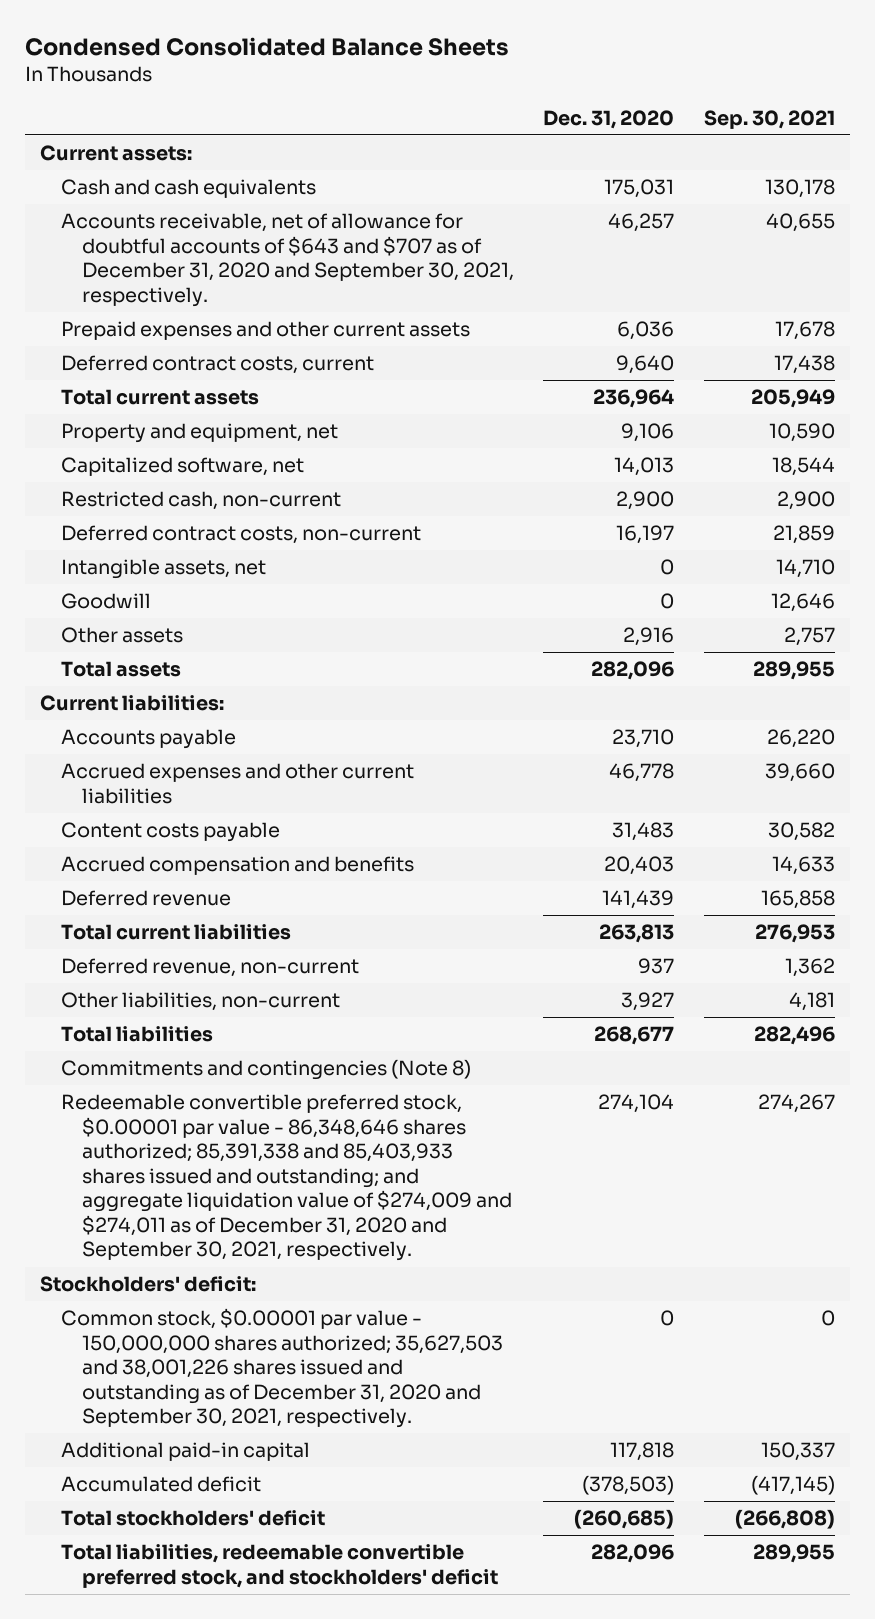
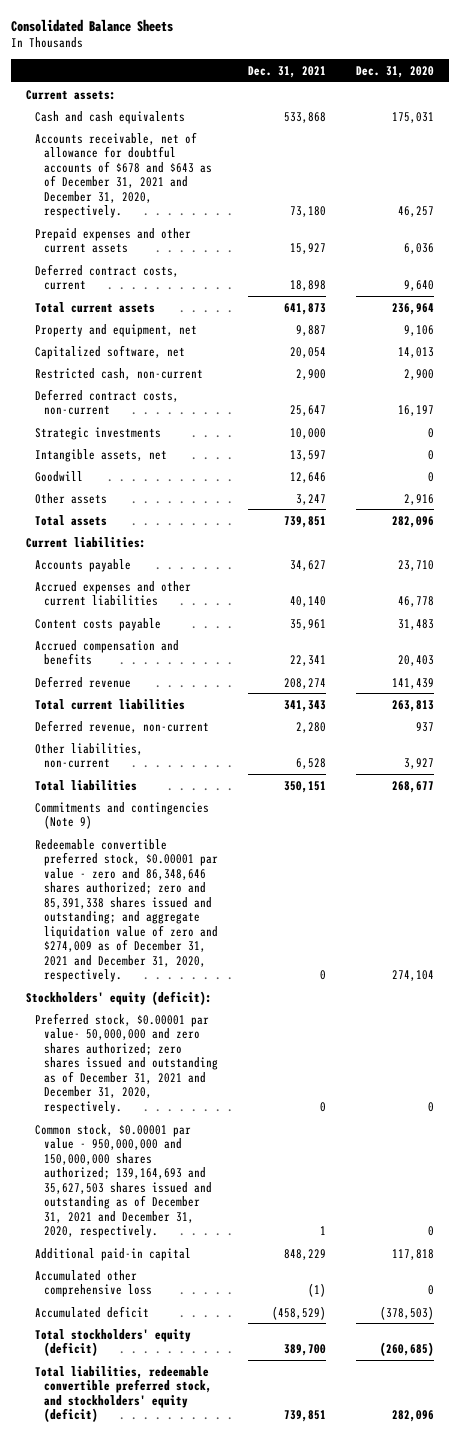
- Condensed Consolidated Balance Sheets
+ Consolidated Balance Sheets
- | Dec. 31, 2020 | Sep. 30, 2021
+ | Dec. 31, 2021 | Dec. 31, 2020
- Accounts receivable, net of allowance for doubtful accounts of $643 and $707 as of December 31, 2020 and September 30, 2021, respectively. | 46,257 | 40,655
+ Accounts receivable, net of allowance for doubtful accounts of $678 and $643 as of December 31, 2021 and December 31, 2020, respectively. | 73,180 | 46,257
+ Strategic investments | 10,000 | 0
- Commitments and contingencies (Note 8)
- Redeemable convertible preferred stock, $0.00001 par value - 86,348,646 shares authorized; 85,391,338 and 85,403,933 shares issued and outstanding; and aggregate liquidation value of $274,009 and $274,011 as of December 31, 2020 and September 30, 2021, respectively. | 274,104 | 274,267
- Stockholders' deficit:
- Common stock, $0.00001 par value - 150,000,000 shares authorized; 35,627,503 and 38,001,226 shares issued and outstanding as of December 31, 2020 and September 30, 2021, respectively. | 0 | 0
+ Commitments and contingencies (Note 9)
+ Redeemable convertible preferred stock, $0.00001 par value - zero and 86,348,646 shares authorized; zero and 85,391,338 shares issued and outstanding; and aggregate liquidation value of zero and $274,009 as of December 31, 2021 and December 31, 2020, respectively. | 0 | 274,104
+ Stockholders' equity (deficit):
+ Preferred stock, $0.00001 par value- 50,000,000 and zero shares authorized; zero shares issued and outstanding as of December 31, 2021 and December 31, 2020, respectively. | 0 | 0
+ Common stock, $0.00001 par value - 950,000,000 and 150,000,000 shares authorized; 139,164,693 and 35,627,503 shares issued and outstanding as of December 31, 2021 and December 31, 2020, respectively. | 1 | 0
+ Accumulated other comprehensive loss | (1) | 0
- Total stockholders' deficit | (260,685) | (266,808)
- Total liabilities, redeemable convertible preferred stock, and stockholders' deficit | 282,096 | 289,955
+ Total stockholders' equity (deficit) | 389,700 | (260,685)
+ Total liabilities, redeemable convertible preferred stock, and stockholders' equity (deficit) | 739,851 | 282,096

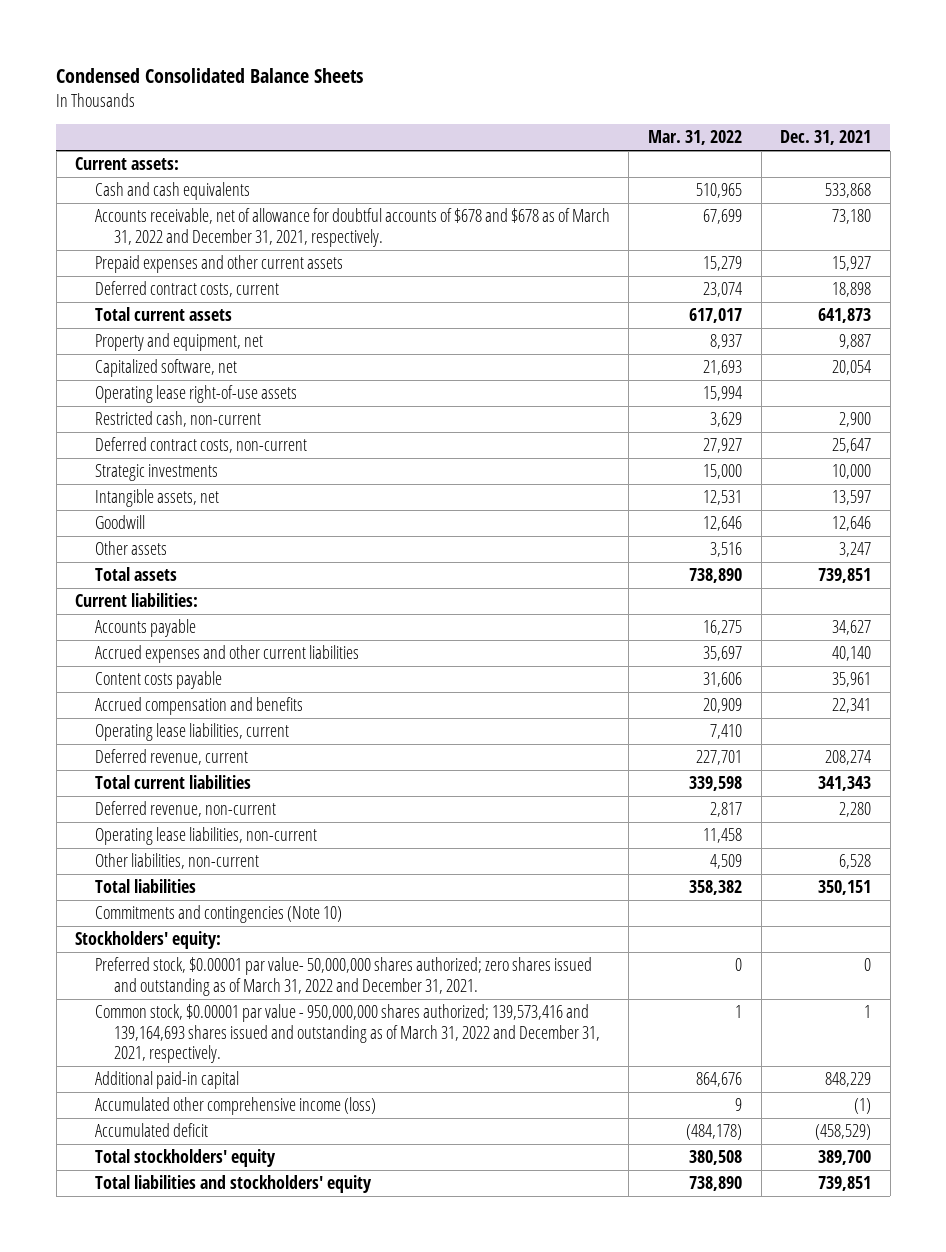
- Consolidated Balance Sheets
+ Condensed Consolidated Balance Sheets
- | Dec. 31, 2021 | Dec. 31, 2020
+ | Mar. 31, 2022 | Dec. 31, 2021
- Accounts receivable, net of allowance for doubtful accounts of $678 and $643 as of December 31, 2021 and December 31, 2020, respectively. | 73,180 | 46,257
+ Accounts receivable, net of allowance for doubtful accounts of $678 and $678 as of March 31, 2022 and December 31, 2021, respectively. | 67,699 | 73,180
+ Operating lease right-of-use assets | 15,994 |
- Deferred revenue | 208,274 | 141,439
+ Operating lease liabilities, current | 7,410 |
+ Deferred revenue, current | 227,701 | 208,274
+ Operating lease liabilities, non-current | 11,458 |
- Commitments and contingencies (Note 9)
- Redeemable convertible preferred stock, $0.00001 par value - zero and 86,348,646 shares authorized; zero and 85,391,338 shares issued and outstanding; and aggregate liquidation value of zero and $274,009 as of December 31, 2021 and December 31, 2020, respectively. | 0 | 274,104
- Stockholders' equity (deficit):
- Preferred stock, $0.00001 par value- 50,000,000 and zero shares authorized; zero shares issued and outstanding as of December 31, 2021 and December 31, 2020, respectively. | 0 | 0
- Common stock, $0.00001 par value - 950,000,000 and 150,000,000 shares authorized; 139,164,693 and 35,627,503 shares issued and outstanding as of December 31, 2021 and December 31, 2020, respectively. | 1 | 0
+ Commitments and contingencies (Note 10)
+ Stockholders' equity:
+ Preferred stock, $0.00001 par value- 50,000,000 shares authorized; zero shares issued and outstanding as of March 31, 2022 and December 31, 2021. | 0 | 0
+ Common stock, $0.00001 par value - 950,000,000 shares authorized; 139,573,416 and 139,164,693 shares issued and outstanding as of March 31, 2022 and December 31, 2021, respectively. | 1 | 1
- Accumulated other comprehensive loss | (1) | 0
+ Accumulated other comprehensive income (loss) | 9 | (1)
- Total stockholders' equity (deficit) | 389,700 | (260,685)
- Total liabilities, redeemable convertible preferred stock, and stockholders' equity (deficit) | 739,851 | 282,096
+ Total stockholders' equity | 380,508 | 389,700
+ Total liabilities and stockholders' equity | 738,890 | 739,851

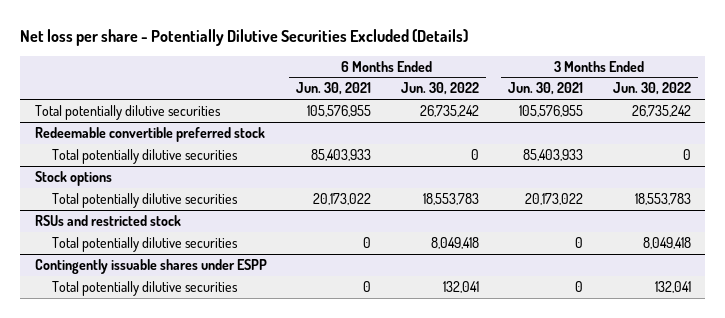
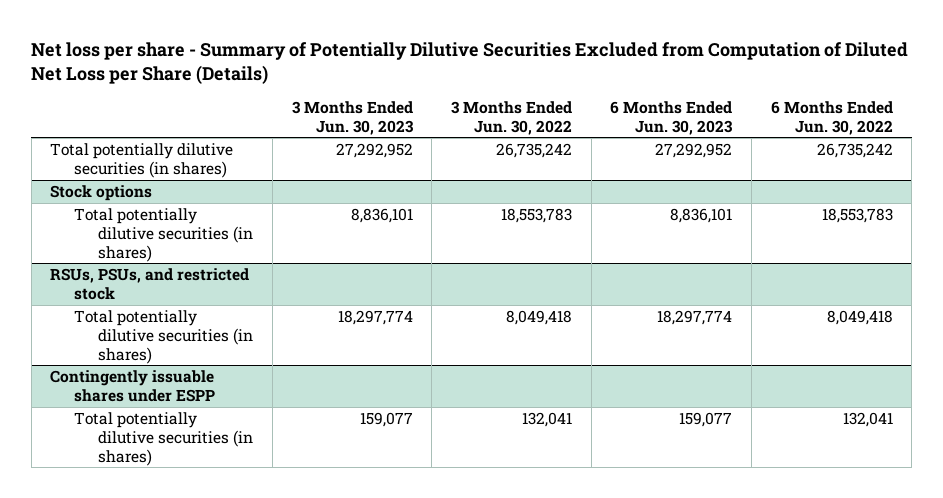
- Net loss per share - Potentially Dilutive Securities Excluded (Details)
+ Net loss per share - Summary of Potentially Dilutive Securities Excluded from Computation of Diluted Net Loss per Share (Details)
- | 6 Months Ended Jun. 30, 2021 | 6 Months Ended Jun. 30, 2022 | 3 Months Ended Jun. 30, 2021 | 3 Months Ended Jun. 30, 2022
+ | 3 Months Ended Jun. 30, 2023 | 3 Months Ended Jun. 30, 2022 | 6 Months Ended Jun. 30, 2023 | 6 Months Ended Jun. 30, 2022
- Total potentially dilutive securities | 105,576,955 | 26,735,242 | 105,576,955 | 26,735,242
- Redeemable convertible preferred stock
- Total potentially dilutive securities | 85,403,933 | 0 | 85,403,933 | 0
+ Total potentially dilutive securities (in shares) | 27,292,952 | 26,735,242 | 27,292,952 | 26,735,242
@ Stock options
- Total potentially dilutive securities | 20,173,022 | 18,553,783 | 20,173,022 | 18,553,783
- RSUs and restricted stock
- Total potentially dilutive securities | 0 | 8,049,418 | 0 | 8,049,418
@ Stock options
+ Total potentially dilutive securities (in shares) | 8,836,101 | 18,553,783 | 8,836,101 | 18,553,783
+ RSUs, PSUs, and restricted stock
+ Total potentially dilutive securities (in shares) | 18,297,774 | 8,049,418 | 18,297,774 | 8,049,418
@ Contingently issuable shares under ESPP
- Total potentially dilutive securities | 0 | 132,041 | 0 | 132,041
+ Total potentially dilutive securities (in shares) | 159,077 | 132,041 | 159,077 | 132,041

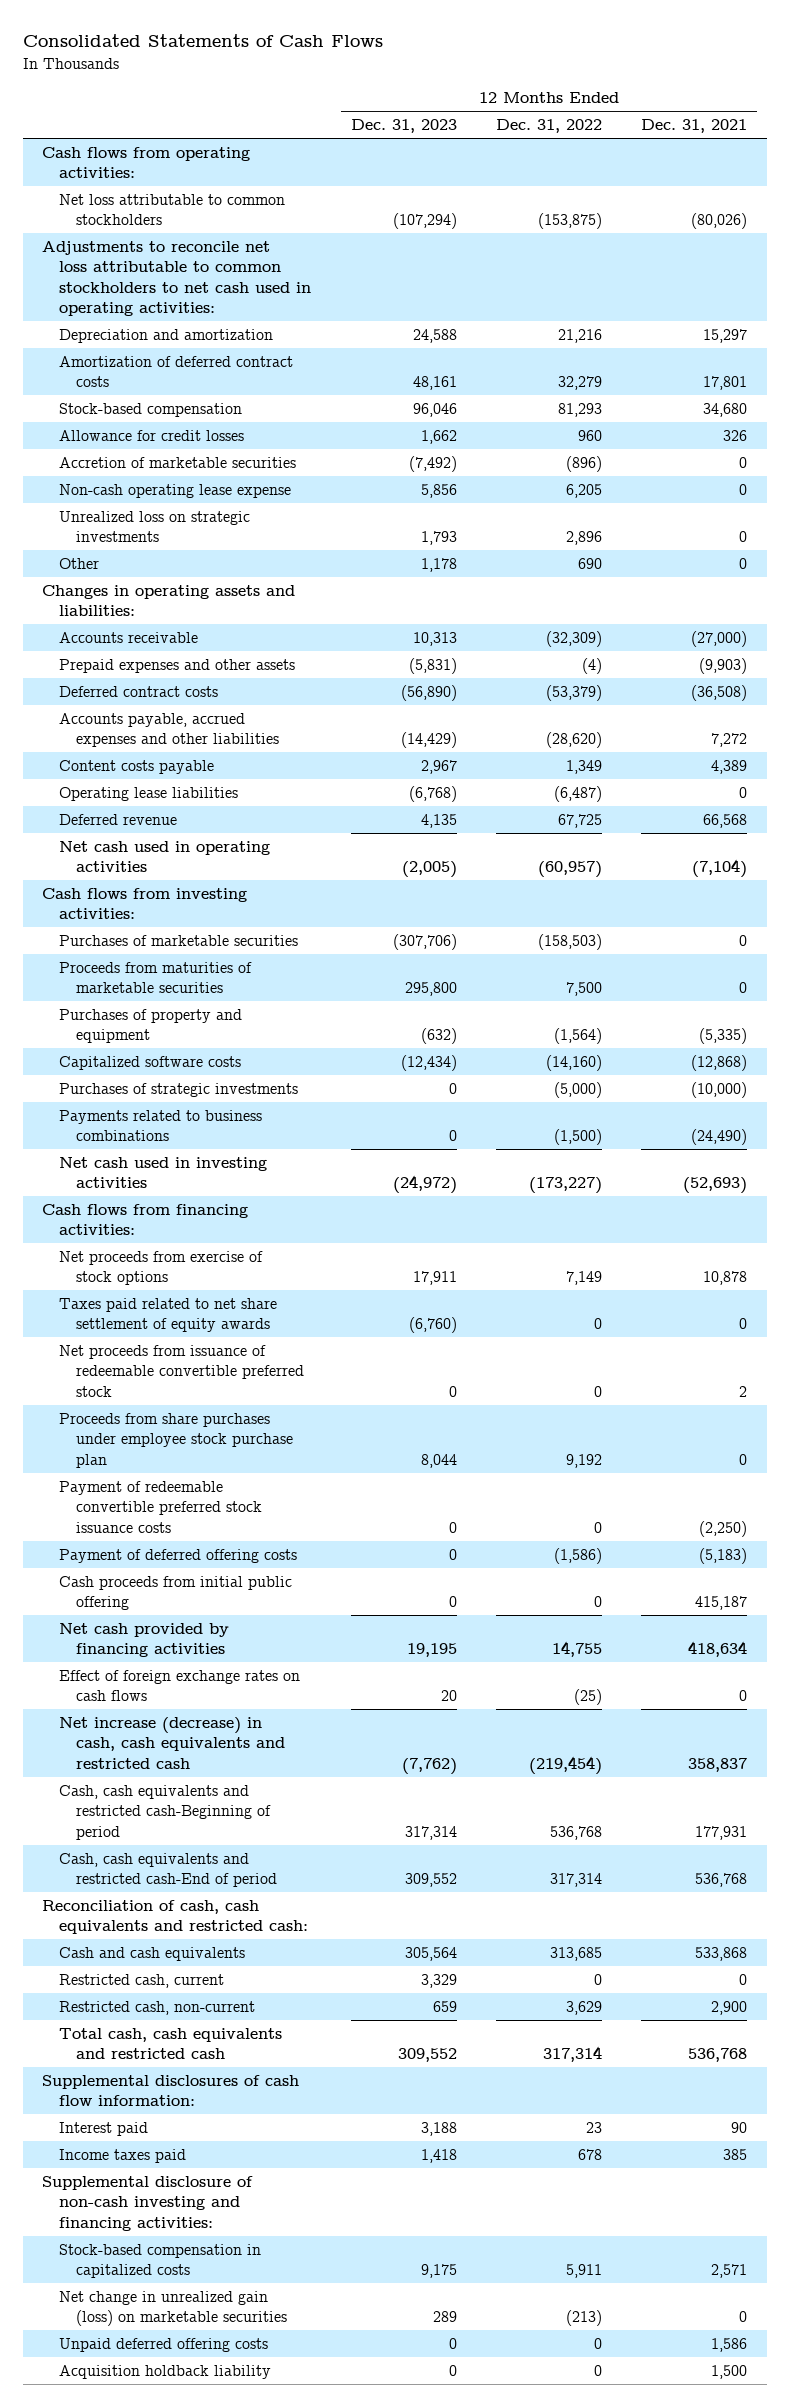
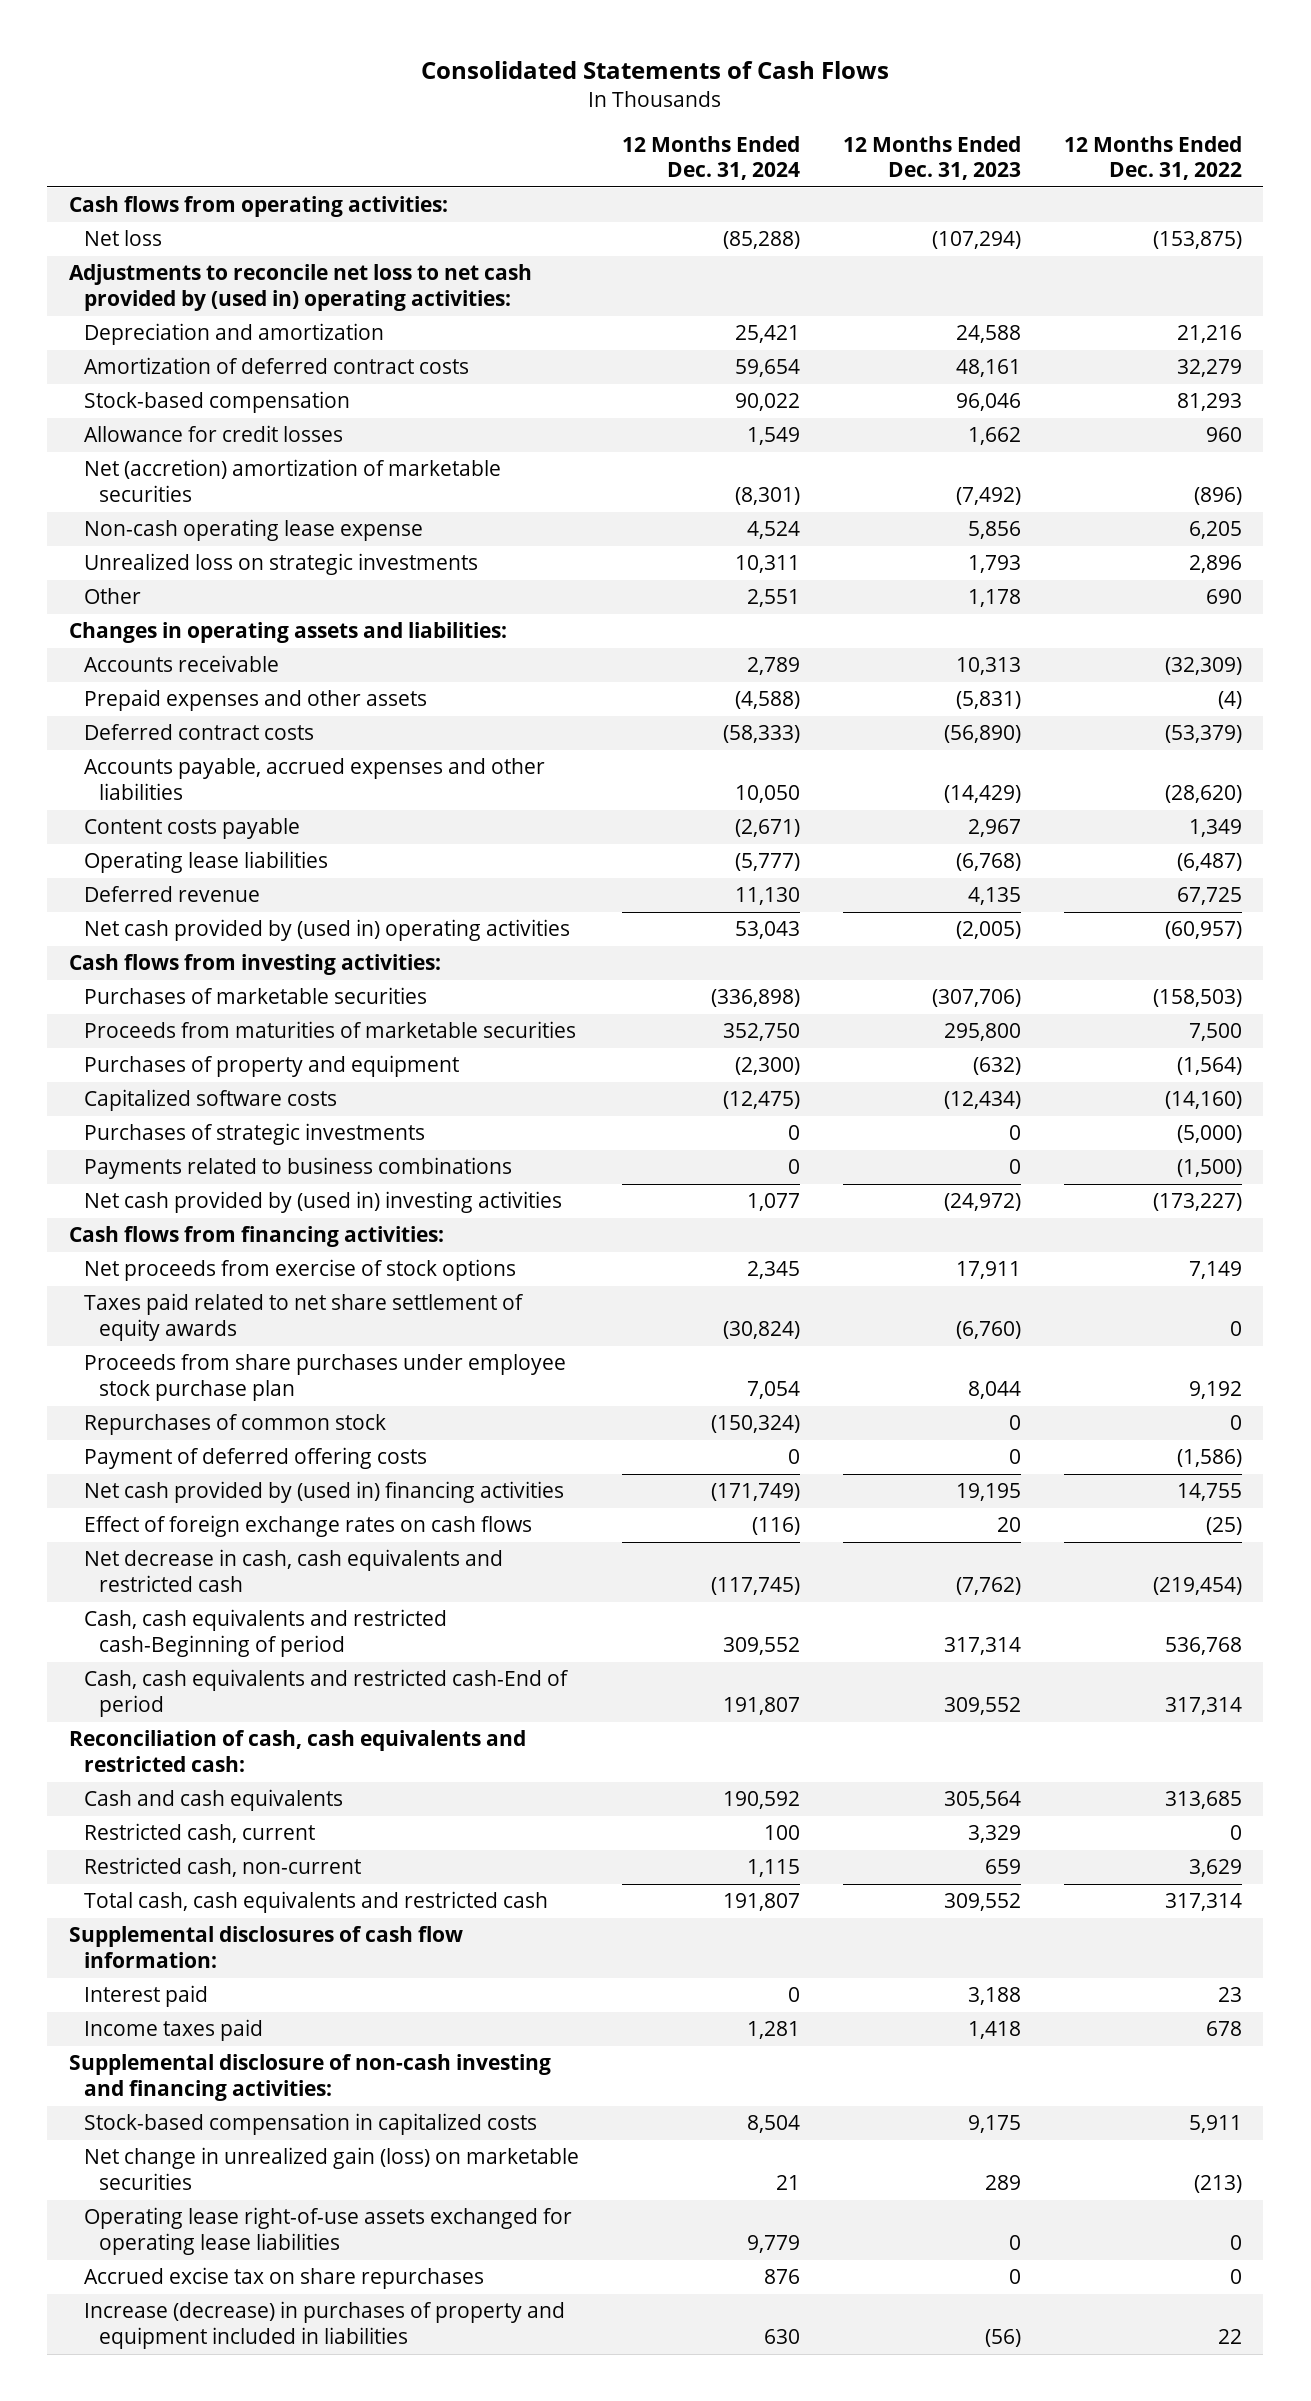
- | 12 Months Ended Dec. 31, 2023 | 12 Months Ended Dec. 31, 2022 | 12 Months Ended Dec. 31, 2021
+ | 12 Months Ended Dec. 31, 2024 | 12 Months Ended Dec. 31, 2023 | 12 Months Ended Dec. 31, 2022
- Net loss attributable to common stockholders | (107,294) | (153,875) | (80,026)
- Adjustments to reconcile net loss attributable to common stockholders to net cash used in operating activities:
+ Net loss | (85,288) | (107,294) | (153,875)
+ Adjustments to reconcile net loss to net cash provided by (used in) operating activities:
- Accretion of marketable securities | (7,492) | (896) | 0
+ Net (accretion) amortization of marketable securities | (8,301) | (7,492) | (896)
- Net cash used in operating activities | (2,005) | (60,957) | (7,104)
+ Net cash provided by (used in) operating activities | 53,043 | (2,005) | (60,957)
- Net cash used in investing activities | (24,972) | (173,227) | (52,693)
+ Net cash provided by (used in) investing activities | 1,077 | (24,972) | (173,227)
- Net proceeds from issuance of redeemable convertible preferred stock | 0 | 0 | 2
- Payment of redeemable convertible preferred stock issuance costs | 0 | 0 | (2,250)
+ Repurchases of common stock | (150,324) | 0 | 0
- Cash proceeds from initial public offering | 0 | 0 | 415,187
- Net cash provided by financing activities | 19,195 | 14,755 | 418,634
+ Net cash provided by (used in) financing activities | (171,749) | 19,195 | 14,755
- Net increase (decrease) in cash, cash equivalents and restricted cash | (7,762) | (219,454) | 358,837
+ Net decrease in cash, cash equivalents and restricted cash | (117,745) | (7,762) | (219,454)
- Unpaid deferred offering costs | 0 | 0 | 1,586
- Acquisition holdback liability | 0 | 0 | 1,500
+ Operating lease right-of-use assets exchanged for operating lease liabilities | 9,779 | 0 | 0
+ Accrued excise tax on share repurchases | 876 | 0 | 0
+ Increase (decrease) in purchases of property and equipment included in liabilities | 630 | (56) | 22

